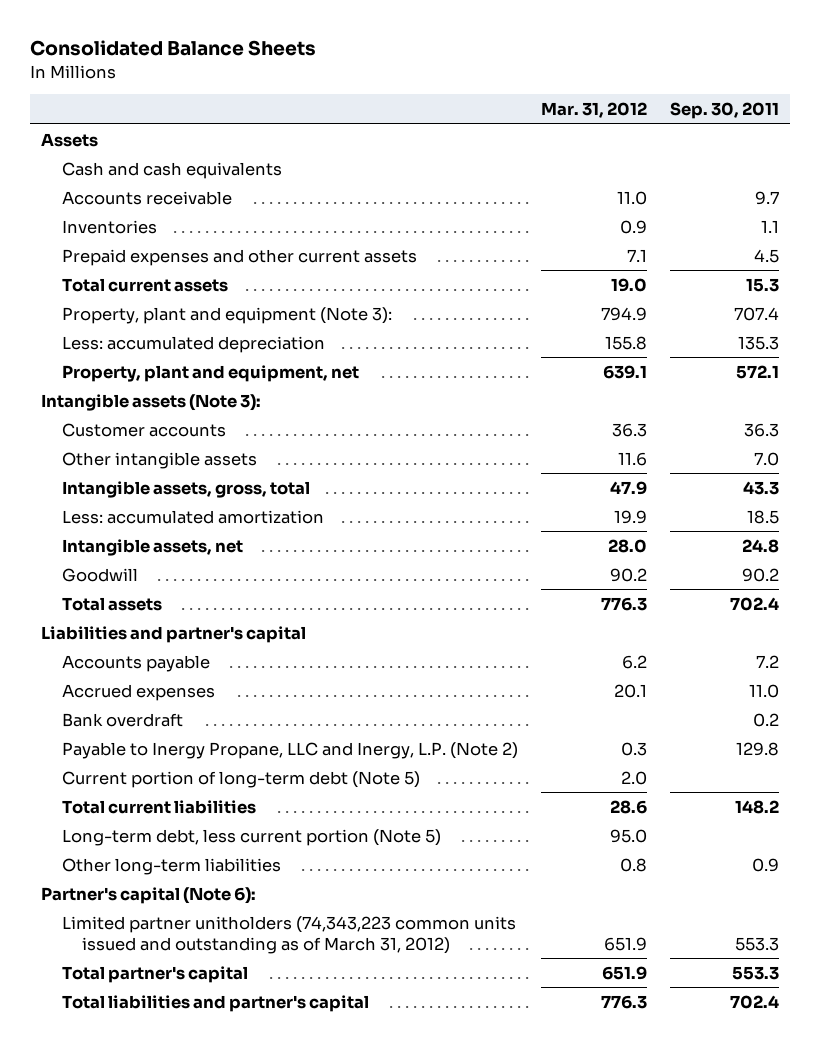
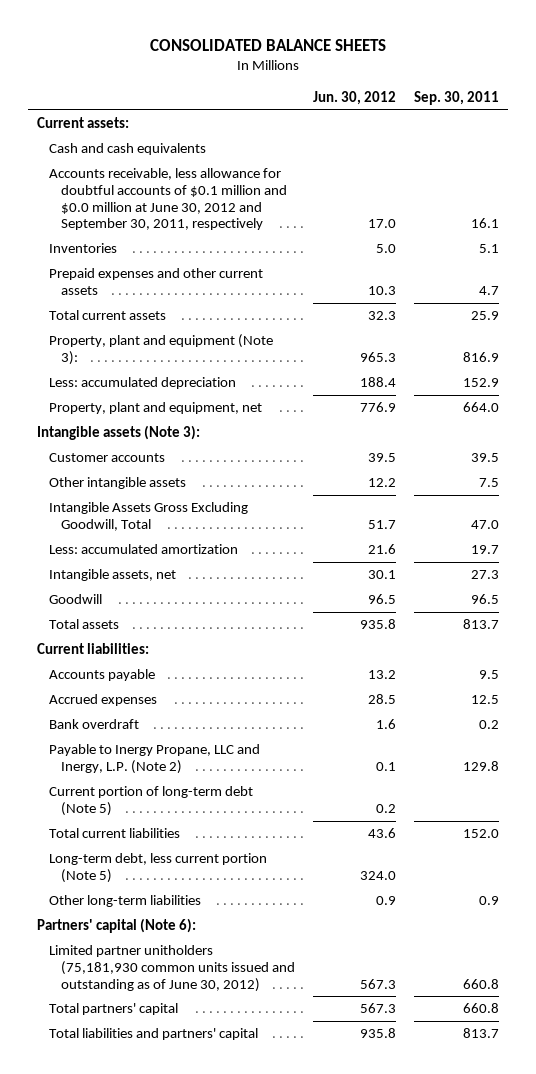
- Consolidated Balance Sheets
+ CONSOLIDATED BALANCE SHEETS
- | Mar. 31, 2012 | Sep. 30, 2011
+ | Jun. 30, 2012 | Sep. 30, 2011
- Assets
+ Current assets:
- Accounts receivable | 11.0 | 9.7
- Inventories | 0.9 | 1.1
- Prepaid expenses and other current assets | 7.1 | 4.5
- Total current assets | 19.0 | 15.3
- Property, plant and equipment (Note 3): | 794.9 | 707.4
- Less: accumulated depreciation | 155.8 | 135.3
- Property, plant and equipment, net | 639.1 | 572.1
+ Accounts receivable, less allowance for doubtful accounts of $0.1 million and $0.0 million at June 30, 2012 and September 30, 2011, respectively | 17.0 | 16.1
+ Inventories | 5.0 | 5.1
+ Prepaid expenses and other current assets | 10.3 | 4.7
+ Total current assets | 32.3 | 25.9
+ Property, plant and equipment (Note 3): | 965.3 | 816.9
+ Less: accumulated depreciation | 188.4 | 152.9
+ Property, plant and equipment, net | 776.9 | 664.0
- Customer accounts | 36.3 | 36.3
- Other intangible assets | 11.6 | 7.0
- Intangible assets, gross, total | 47.9 | 43.3
- Less: accumulated amortization | 19.9 | 18.5
- Intangible assets, net | 28.0 | 24.8
- Goodwill | 90.2 | 90.2
- Total assets | 776.3 | 702.4
- Liabilities and partner's capital
- Accounts payable | 6.2 | 7.2
- Accrued expenses | 20.1 | 11.0
+ Customer accounts | 39.5 | 39.5
+ Other intangible assets | 12.2 | 7.5
+ Intangible Assets Gross Excluding Goodwill, Total | 51.7 | 47.0
+ Less: accumulated amortization | 21.6 | 19.7
+ Intangible assets, net | 30.1 | 27.3
+ Goodwill | 96.5 | 96.5
+ Total assets | 935.8 | 813.7
+ Current liabilities:
+ Accounts payable | 13.2 | 9.5
+ Accrued expenses | 28.5 | 12.5
- Total current liabilities | 28.6 | 148.2
+ Total current liabilities | 43.6 | 152.0
- Partner's capital (Note 6):
- Limited partner unitholders (74,343,223 common units issued and outstanding as of March 31, 2012) | 651.9 | 553.3
- Total partner's capital | 651.9 | 553.3
- Total liabilities and partner's capital | 776.3 | 702.4
+ Partners' capital (Note 6):
+ Limited partner unitholders (75,181,930 common units issued and outstanding as of June 30, 2012) | 567.3 | 660.8
+ Total partners' capital | 567.3 | 660.8
+ Total liabilities and partners' capital | 935.8 | 813.7

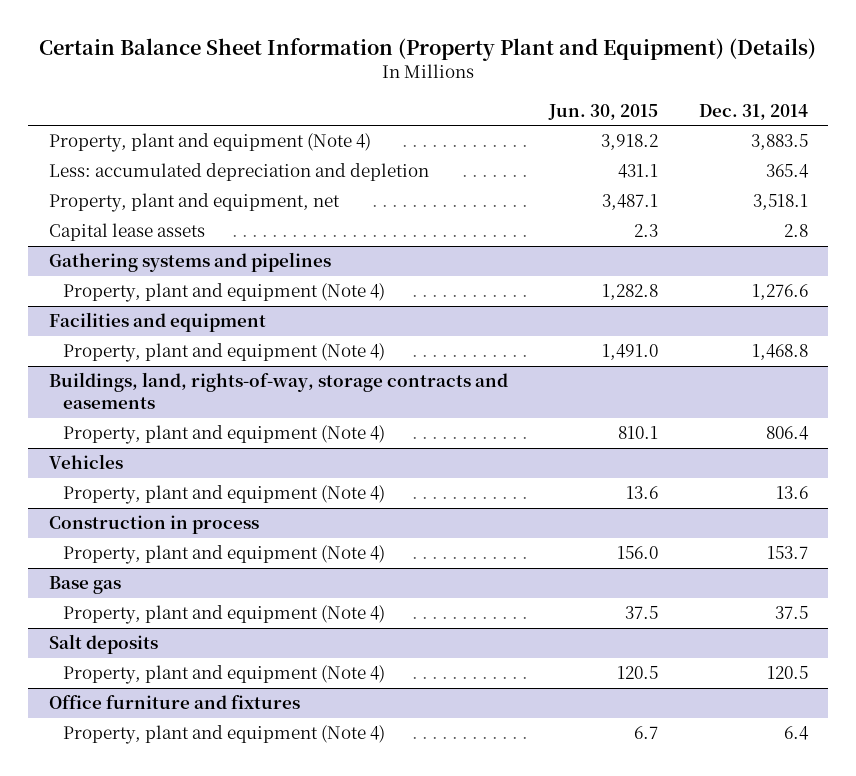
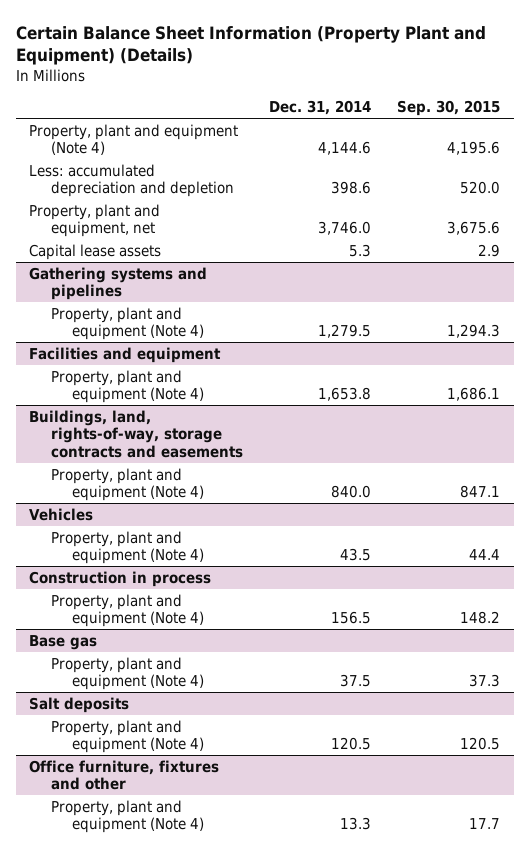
- | Jun. 30, 2015 | Dec. 31, 2014
+ | Dec. 31, 2014 | Sep. 30, 2015
- Property, plant and equipment (Note 4) | 3,918.2 | 3,883.5
- Less: accumulated depreciation and depletion | 431.1 | 365.4
- Property, plant and equipment, net | 3,487.1 | 3,518.1
- Capital lease assets | 2.3 | 2.8
+ Property, plant and equipment (Note 4) | 4,144.6 | 4,195.6
+ Less: accumulated depreciation and depletion | 398.6 | 520.0
+ Property, plant and equipment, net | 3,746.0 | 3,675.6
+ Capital lease assets | 5.3 | 2.9
@ Gathering systems and pipelines
- Property, plant and equipment (Note 4) | 1,282.8 | 1,276.6
+ Property, plant and equipment (Note 4) | 1,279.5 | 1,294.3
@ Facilities and equipment
- Property, plant and equipment (Note 4) | 1,491.0 | 1,468.8
+ Property, plant and equipment (Note 4) | 1,653.8 | 1,686.1
@ Buildings, land, rights-of-way, storage contracts and easements
- Property, plant and equipment (Note 4) | 810.1 | 806.4
+ Property, plant and equipment (Note 4) | 840.0 | 847.1
@ Vehicles
- Property, plant and equipment (Note 4) | 13.6 | 13.6
+ Property, plant and equipment (Note 4) | 43.5 | 44.4
@ Construction in process
- Property, plant and equipment (Note 4) | 156.0 | 153.7
+ Property, plant and equipment (Note 4) | 156.5 | 148.2
- Office furniture and fixtures
- Property, plant and equipment (Note 4) | 6.7 | 6.4
+ Office furniture, fixtures and other
+ Property, plant and equipment (Note 4) | 13.3 | 17.7

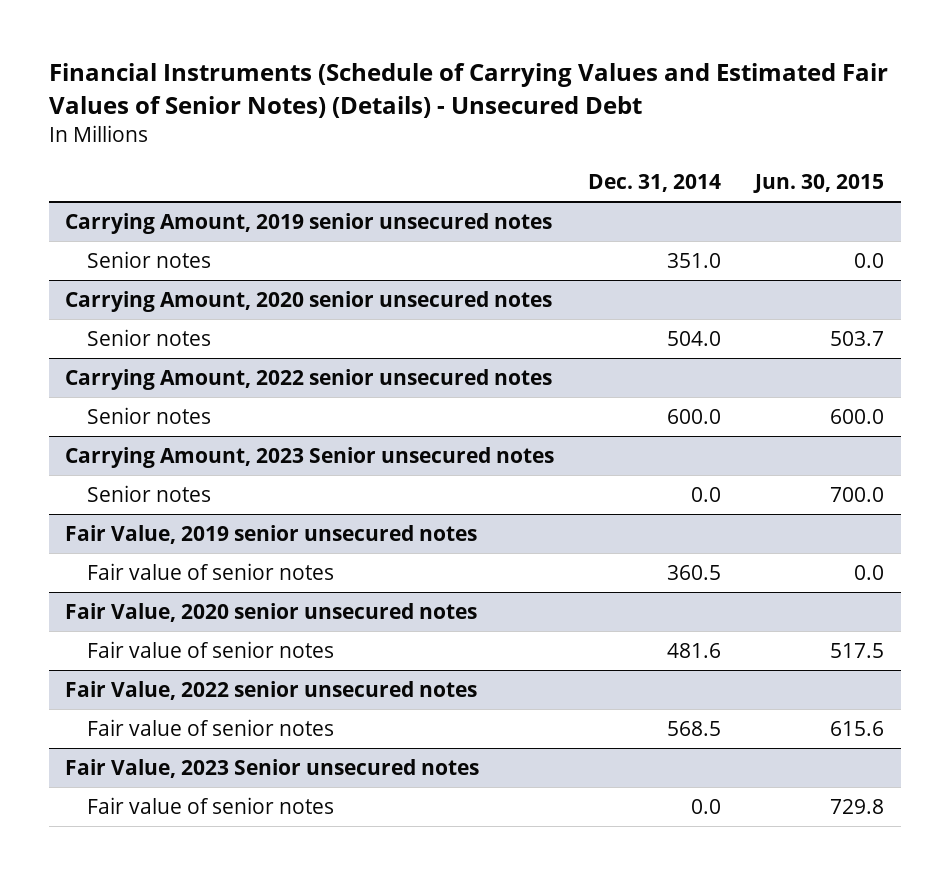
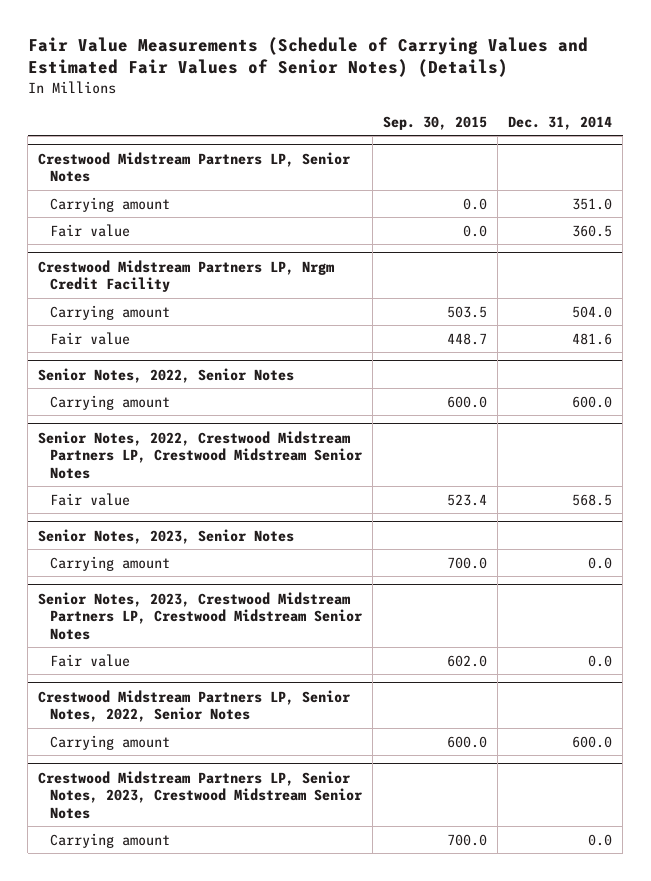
- Financial Instruments (Schedule of Carrying Values and Estimated Fair Values of Senior Notes) (Details) - Unsecured Debt
+ Fair Value Measurements (Schedule of Carrying Values and Estimated Fair Values of Senior Notes) (Details)
- | Dec. 31, 2014 | Jun. 30, 2015
+ | Sep. 30, 2015 | Dec. 31, 2014
- Carrying Amount, 2019 senior unsecured notes
- Senior notes | 351.0 | 0.0
- Carrying Amount, 2020 senior unsecured notes
- Senior notes | 504.0 | 503.7
- Carrying Amount, 2022 senior unsecured notes
- Senior notes | 600.0 | 600.0
- Carrying Amount, 2023 Senior unsecured notes
- Senior notes | 0.0 | 700.0
- Fair Value, 2019 senior unsecured notes
- Fair value of senior notes | 360.5 | 0.0
- Fair Value, 2020 senior unsecured notes
- Fair value of senior notes | 481.6 | 517.5
- Fair Value, 2022 senior unsecured notes
- Fair value of senior notes | 568.5 | 615.6
- Fair Value, 2023 Senior unsecured notes
- Fair value of senior notes | 0.0 | 729.8
+ Crestwood Midstream Partners LP, Senior Notes
+ Carrying amount | 0.0 | 351.0
+ Fair value | 0.0 | 360.5
+ Crestwood Midstream Partners LP, Nrgm Credit Facility
+ Carrying amount | 503.5 | 504.0
+ Fair value | 448.7 | 481.6
+ Senior Notes, 2022, Senior Notes
+ Carrying amount | 600.0 | 600.0
+ Senior Notes, 2022, Crestwood Midstream Partners LP, Crestwood Midstream Senior Notes
+ Fair value | 523.4 | 568.5
+ Senior Notes, 2023, Senior Notes
+ Carrying amount | 700.0 | 0.0
+ Senior Notes, 2023, Crestwood Midstream Partners LP, Crestwood Midstream Senior Notes
+ Fair value | 602.0 | 0.0
+ Crestwood Midstream Partners LP, Senior Notes, 2022, Senior Notes
+ Carrying amount | 600.0 | 600.0
+ Crestwood Midstream Partners LP, Senior Notes, 2023, Crestwood Midstream Senior Notes
+ Carrying amount | 700.0 | 0.0

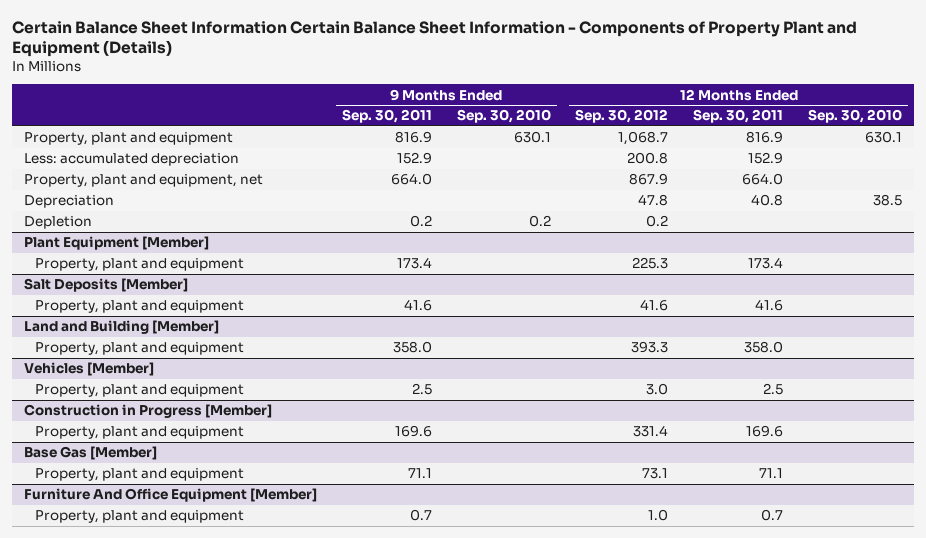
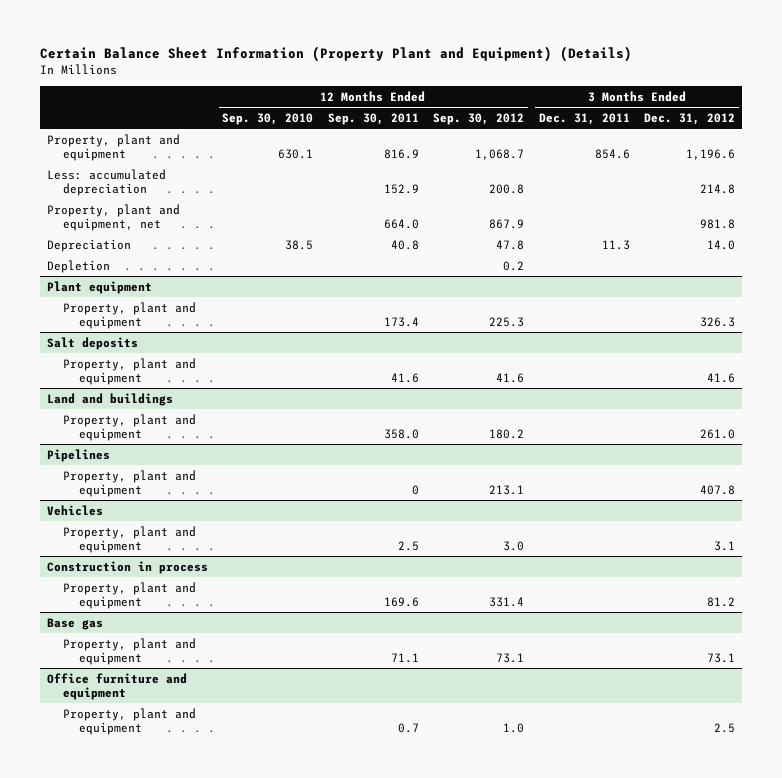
- Certain Balance Sheet Information Certain Balance Sheet Information - Components of Property Plant and Equipment (Details)
+ Certain Balance Sheet Information (Property Plant and Equipment) (Details)
- | 9 Months Ended Sep. 30, 2011 | 9 Months Ended Sep. 30, 2010 | 12 Months Ended Sep. 30, 2012 | 12 Months Ended Sep. 30, 2011 | 12 Months Ended Sep. 30, 2010
+ | 12 Months Ended Sep. 30, 2010 | 12 Months Ended Sep. 30, 2011 | 12 Months Ended Sep. 30, 2012 | 3 Months Ended Dec. 31, 2011 | 3 Months Ended Dec. 31, 2012
- Plant Equipment [Member]
+ Plant equipment
- Salt Deposits [Member]
+ Salt deposits
- Land and Building [Member]
- Property, plant and equipment | 358.0 | | 393.3 | 358.0 |
- Vehicles [Member]
+ Land and buildings
+ Property, plant and equipment | | 358.0 | 180.2 | | 261.0
+ Pipelines
+ Property, plant and equipment | | 0 | 213.1 | | 407.8
+ Vehicles
- Construction in Progress [Member]
+ Construction in process
- Base Gas [Member]
+ Base gas
- Furniture And Office Equipment [Member]
+ Office furniture and equipment

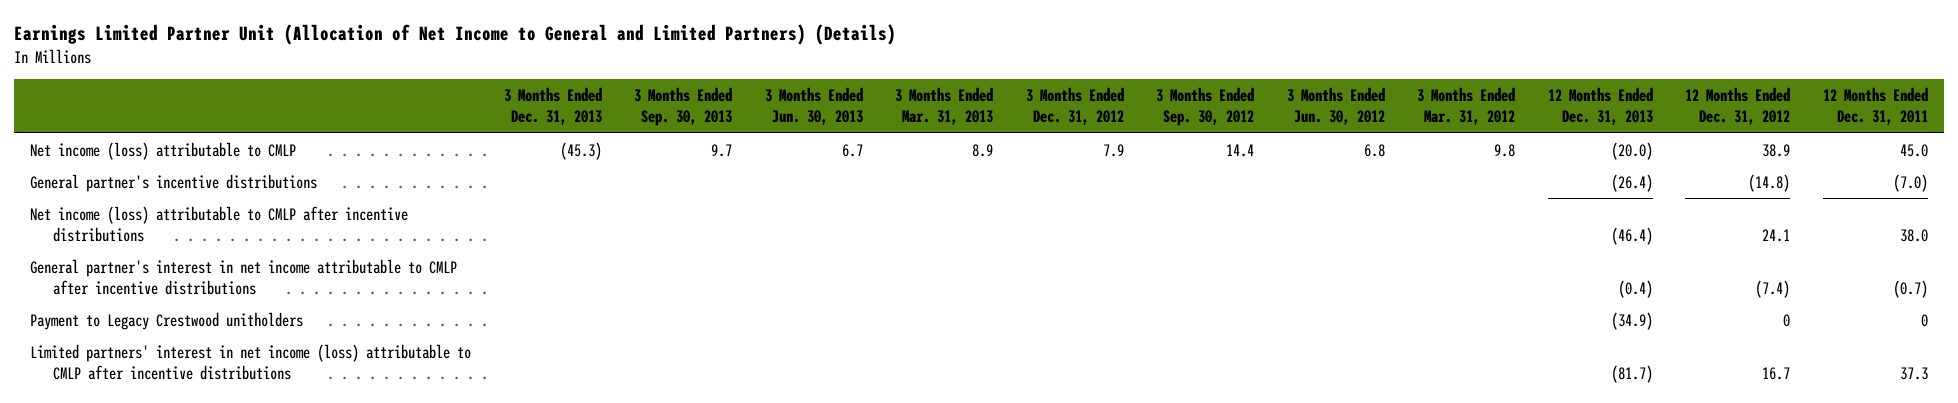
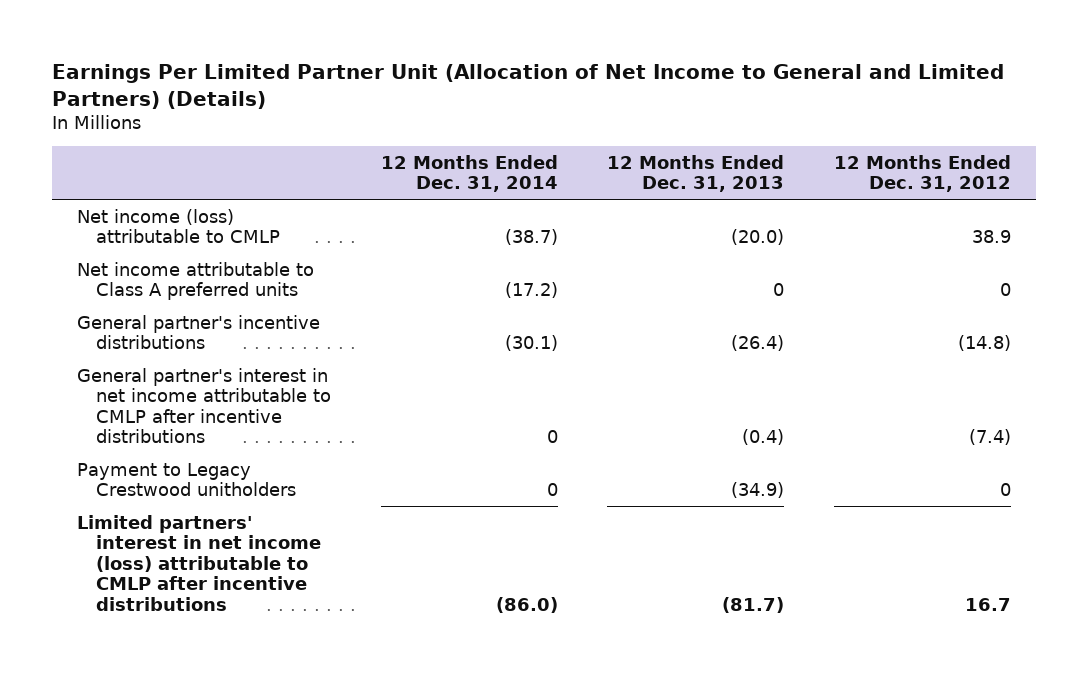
- Earnings Limited Partner Unit (Allocation of Net Income to General and Limited Partners) (Details)
+ Earnings Per Limited Partner Unit (Allocation of Net Income to General and Limited Partners) (Details)
- | 3 Months Ended Dec. 31, 2013 | 3 Months Ended Sep. 30, 2013 | 3 Months Ended Jun. 30, 2013 | 3 Months Ended Mar. 31, 2013 | 3 Months Ended Dec. 31, 2012 | 3 Months Ended Sep. 30, 2012 | 3 Months Ended Jun. 30, 2012 | 3 Months Ended Mar. 31, 2012 | 12 Months Ended Dec. 31, 2013 | 12 Months Ended Dec. 31, 2012 | 12 Months Ended Dec. 31, 2011
+ | 12 Months Ended Dec. 31, 2014 | 12 Months Ended Dec. 31, 2013 | 12 Months Ended Dec. 31, 2012
+ Net income attributable to Class A preferred units | (17.2) | 0 | 0
- Net income (loss) attributable to CMLP after incentive distributions | | | | | | | | | (46.4) | 24.1 | 38.0

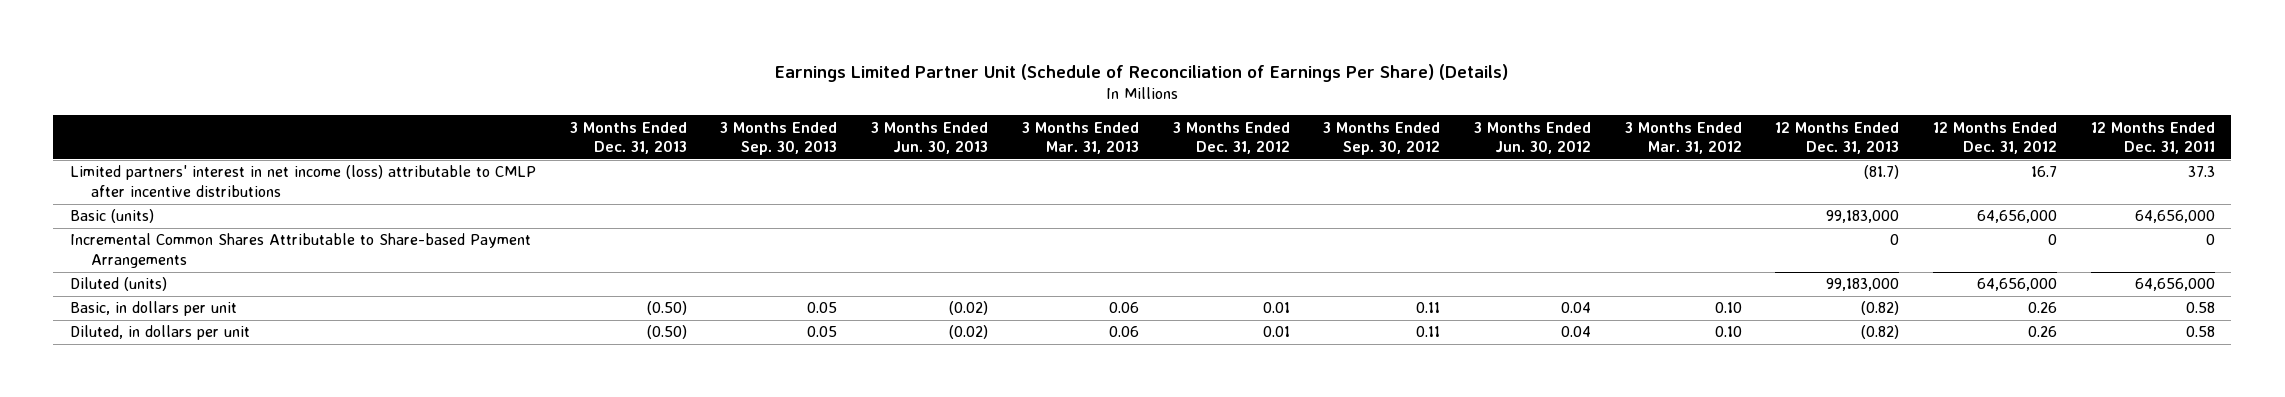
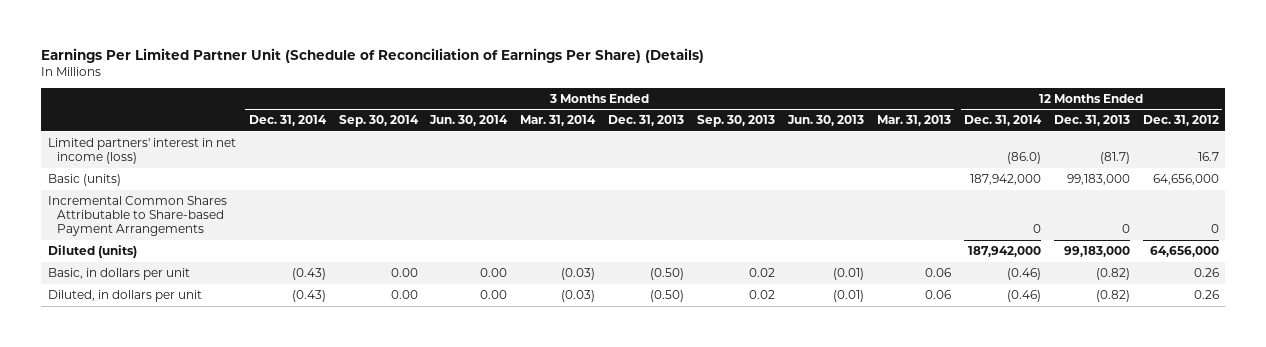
- Earnings Limited Partner Unit (Schedule of Reconciliation of Earnings Per Share) (Details)
+ Earnings Per Limited Partner Unit (Schedule of Reconciliation of Earnings Per Share) (Details)
- | 3 Months Ended Dec. 31, 2013 | 3 Months Ended Sep. 30, 2013 | 3 Months Ended Jun. 30, 2013 | 3 Months Ended Mar. 31, 2013 | 3 Months Ended Dec. 31, 2012 | 3 Months Ended Sep. 30, 2012 | 3 Months Ended Jun. 30, 2012 | 3 Months Ended Mar. 31, 2012 | 12 Months Ended Dec. 31, 2013 | 12 Months Ended Dec. 31, 2012 | 12 Months Ended Dec. 31, 2011
+ | 3 Months Ended Dec. 31, 2014 | 3 Months Ended Sep. 30, 2014 | 3 Months Ended Jun. 30, 2014 | 3 Months Ended Mar. 31, 2014 | 3 Months Ended Dec. 31, 2013 | 3 Months Ended Sep. 30, 2013 | 3 Months Ended Jun. 30, 2013 | 3 Months Ended Mar. 31, 2013 | 12 Months Ended Dec. 31, 2014 | 12 Months Ended Dec. 31, 2013 | 12 Months Ended Dec. 31, 2012
- Limited partners' interest in net income (loss) attributable to CMLP after incentive distributions | | | | | | | | | (81.7) | 16.7 | 37.3
+ Limited partners' interest in net income (loss) | | | | | | | | | (86.0) | (81.7) | 16.7
- Basic, in dollars per unit | (0.50) | 0.05 | (0.02) | 0.06 | 0.01 | 0.11 | 0.04 | 0.10 | (0.82) | 0.26 | 0.58
- Diluted, in dollars per unit | (0.50) | 0.05 | (0.02) | 0.06 | 0.01 | 0.11 | 0.04 | 0.10 | (0.82) | 0.26 | 0.58
+ Basic, in dollars per unit | (0.43) | 0.00 | 0.00 | (0.03) | (0.50) | 0.02 | (0.01) | 0.06 | (0.46) | (0.82) | 0.26
+ Diluted, in dollars per unit | (0.43) | 0.00 | 0.00 | (0.03) | (0.50) | 0.02 | (0.01) | 0.06 | (0.46) | (0.82) | 0.26

